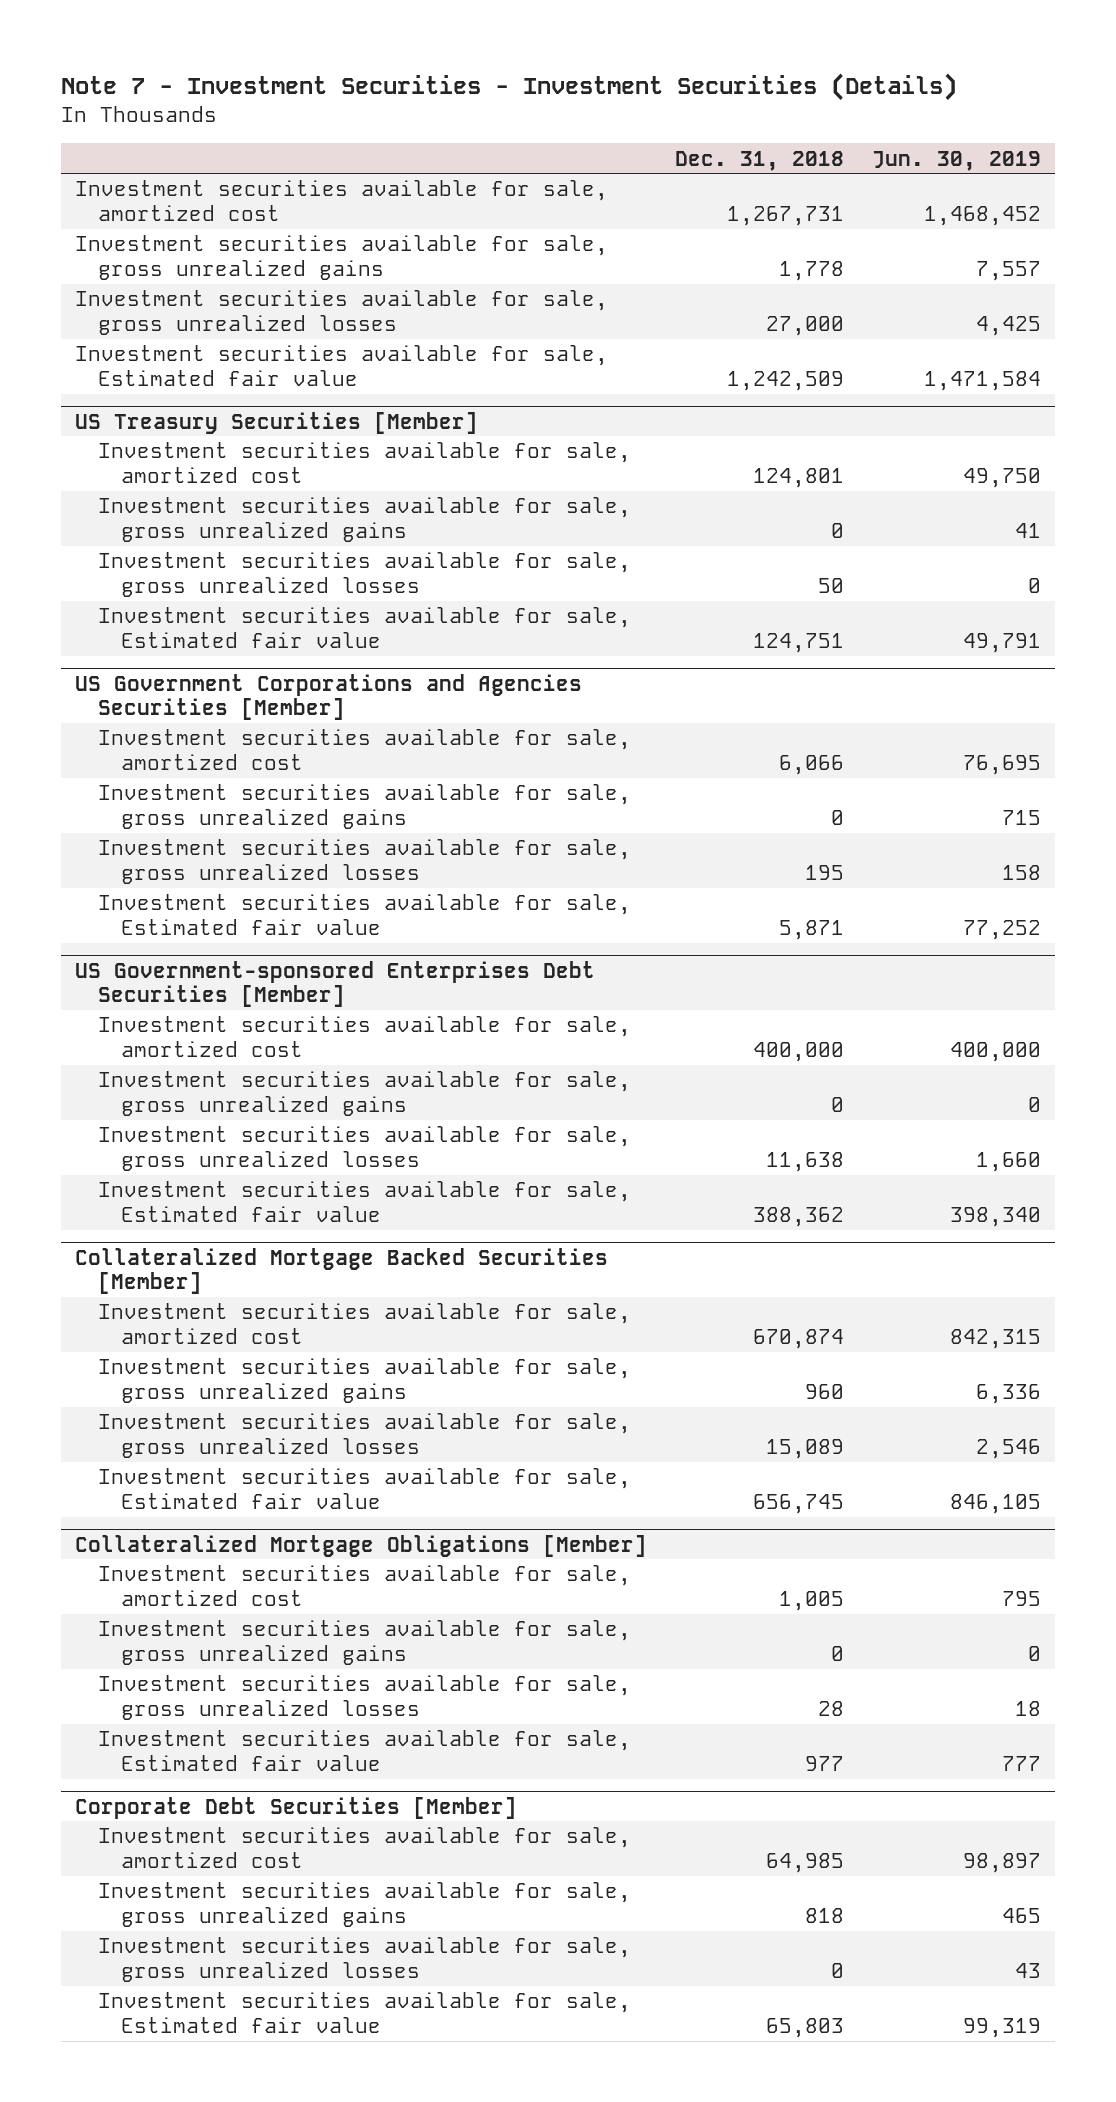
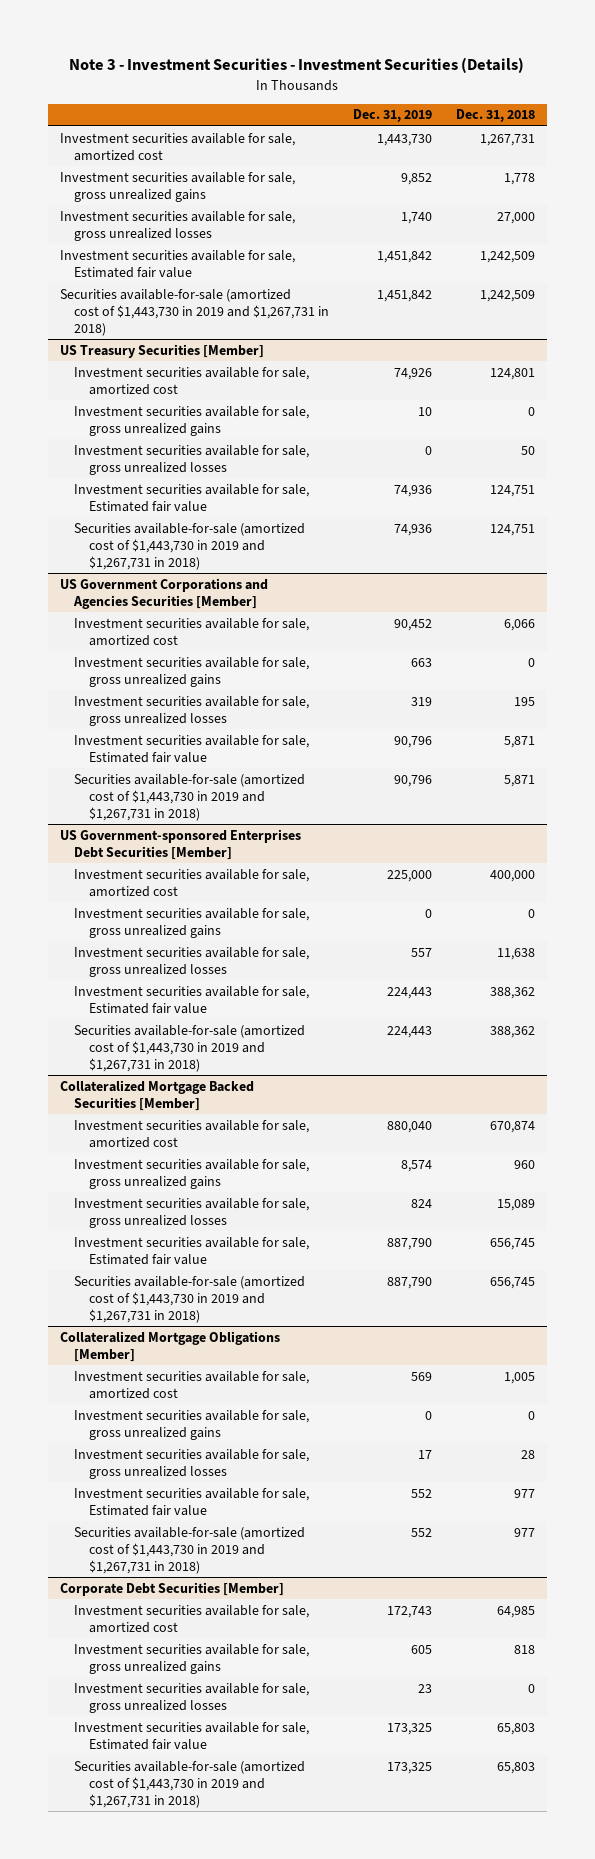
- Note 7 - Investment Securities - Investment Securities (Details)
+ Note 3 - Investment Securities - Investment Securities (Details)
- | Dec. 31, 2018 | Jun. 30, 2019
+ | Dec. 31, 2019 | Dec. 31, 2018
+ Securities available-for-sale (amortized cost of $1,443,730 in 2019 and $1,267,731 in 2018) | 1,451,842 | 1,242,509
@ US Treasury Securities [Member]
+ Securities available-for-sale (amortized cost of $1,443,730 in 2019 and $1,267,731 in 2018) | 74,936 | 124,751
@ US Government Corporations and Agencies Securities [Member]
+ Securities available-for-sale (amortized cost of $1,443,730 in 2019 and $1,267,731 in 2018) | 90,796 | 5,871
@ US Government-sponsored Enterprises Debt Securities [Member]
+ Securities available-for-sale (amortized cost of $1,443,730 in 2019 and $1,267,731 in 2018) | 224,443 | 388,362
@ Collateralized Mortgage Backed Securities [Member]
+ Securities available-for-sale (amortized cost of $1,443,730 in 2019 and $1,267,731 in 2018) | 887,790 | 656,745
@ Collateralized Mortgage Obligations [Member]
+ Securities available-for-sale (amortized cost of $1,443,730 in 2019 and $1,267,731 in 2018) | 552 | 977
@ Corporate Debt Securities [Member]
+ Securities available-for-sale (amortized cost of $1,443,730 in 2019 and $1,267,731 in 2018) | 173,325 | 65,803

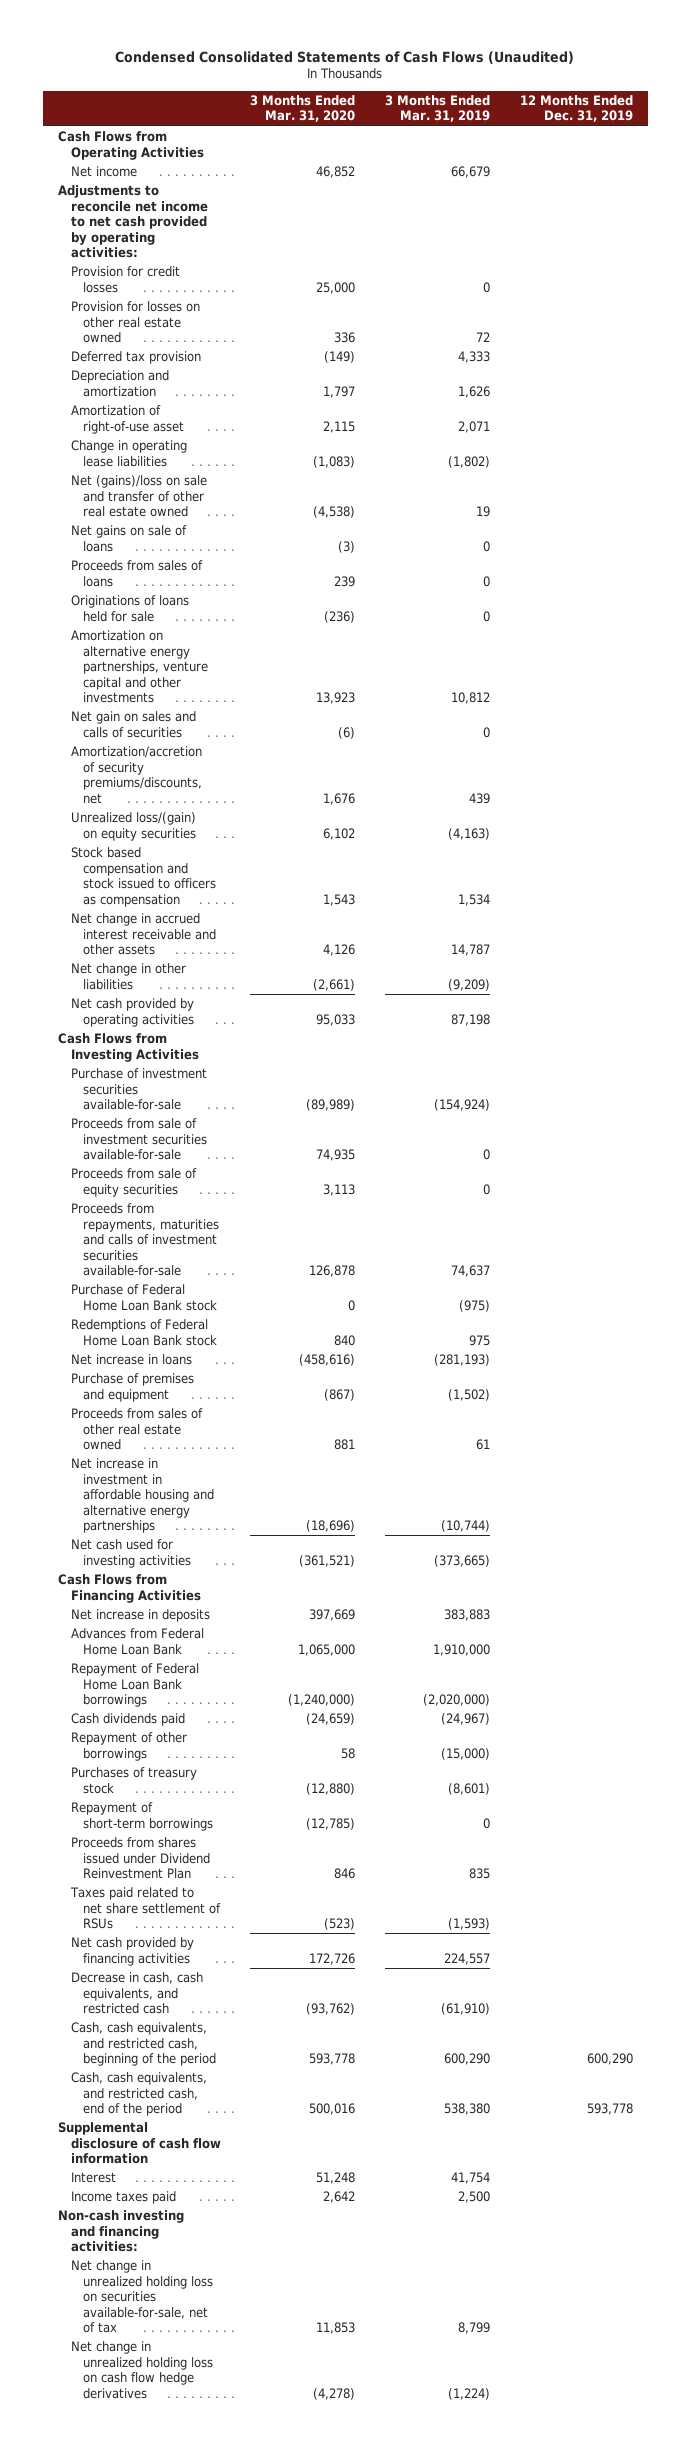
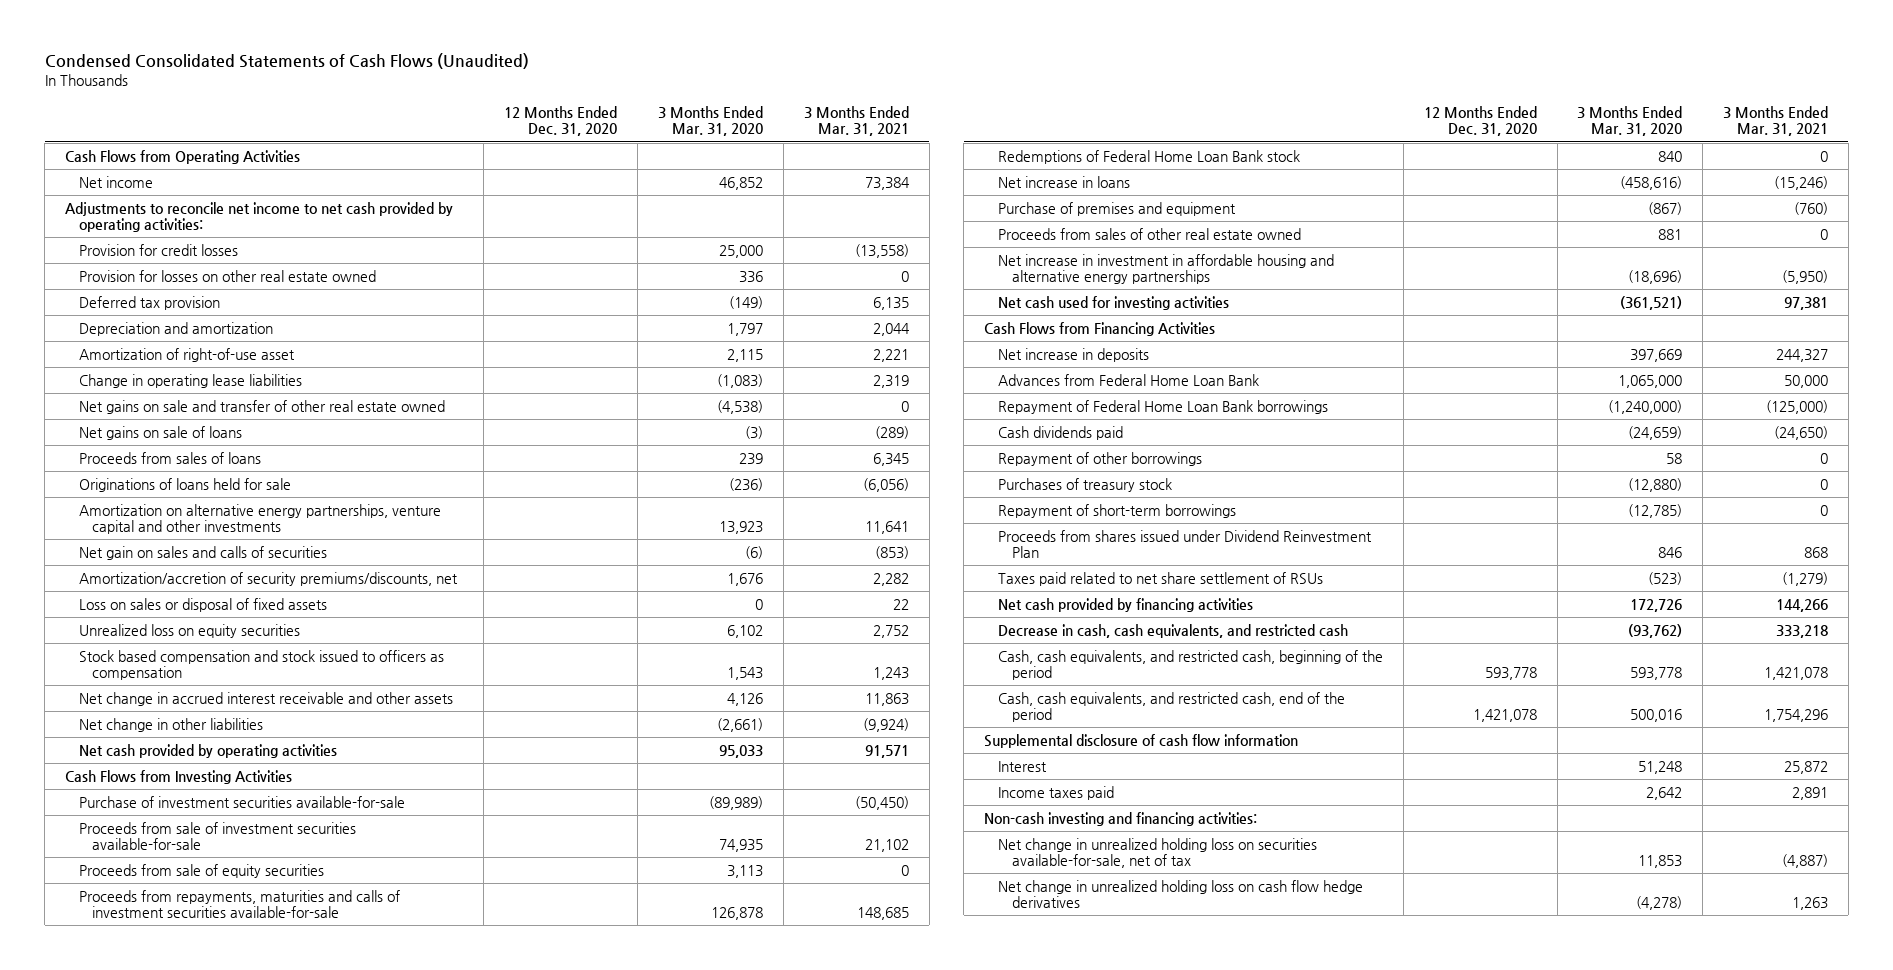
- | 3 Months Ended Mar. 31, 2020 | 3 Months Ended Mar. 31, 2019 | 12 Months Ended Dec. 31, 2019
+ | 12 Months Ended Dec. 31, 2020 | 3 Months Ended Mar. 31, 2020 | 3 Months Ended Mar. 31, 2021
- Net (gains)/loss on sale and transfer of other real estate owned | (4,538) | 19 |
+ Net gains on sale and transfer of other real estate owned | | (4,538) | 0
- Unrealized loss/(gain) on equity securities | 6,102 | (4,163) |
+ Loss on sales or disposal of fixed assets | | 0 | 22
+ Unrealized loss on equity securities | | 6,102 | 2,752
- Purchase of Federal Home Loan Bank stock | 0 | (975) |

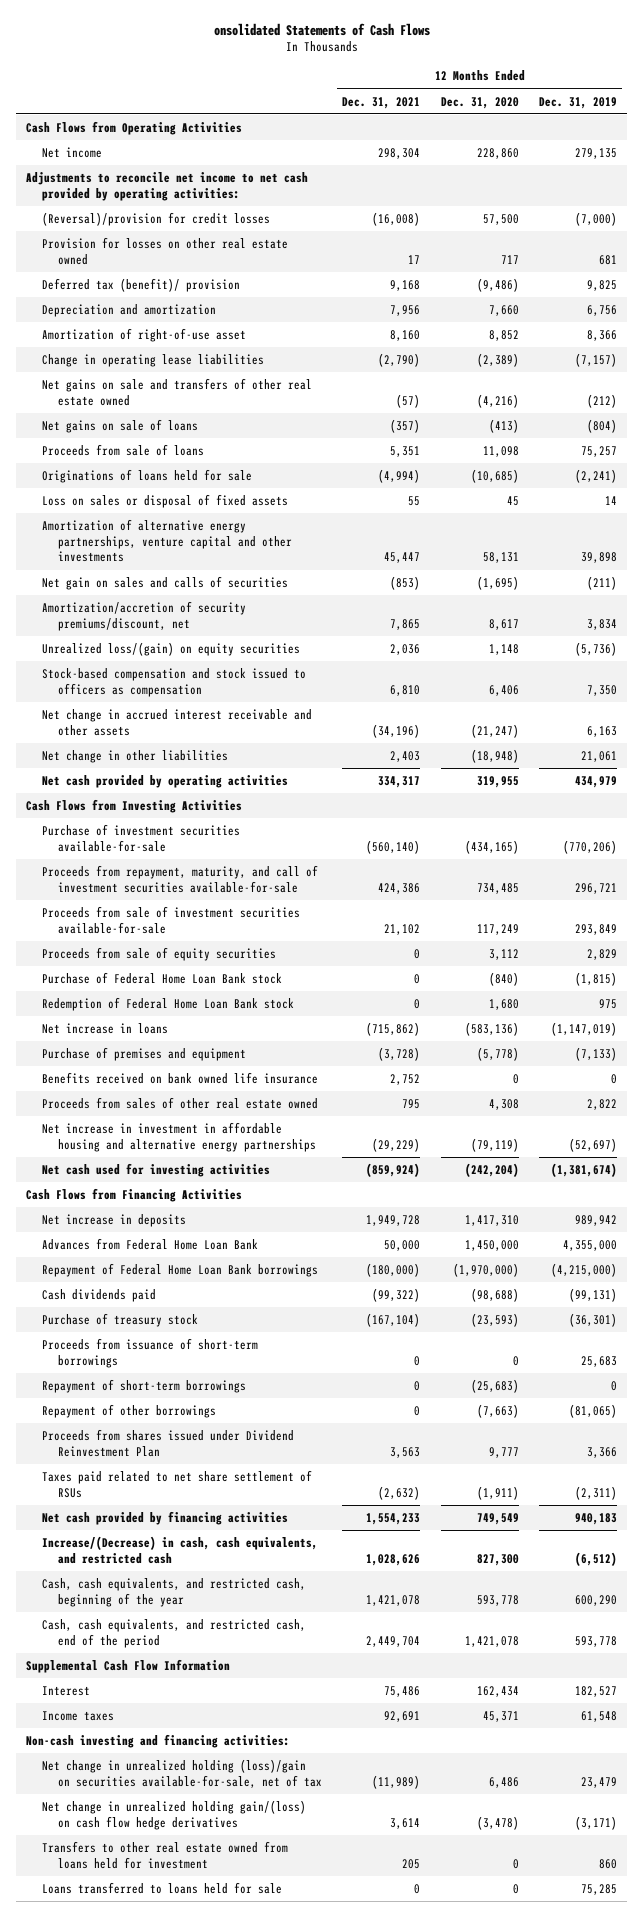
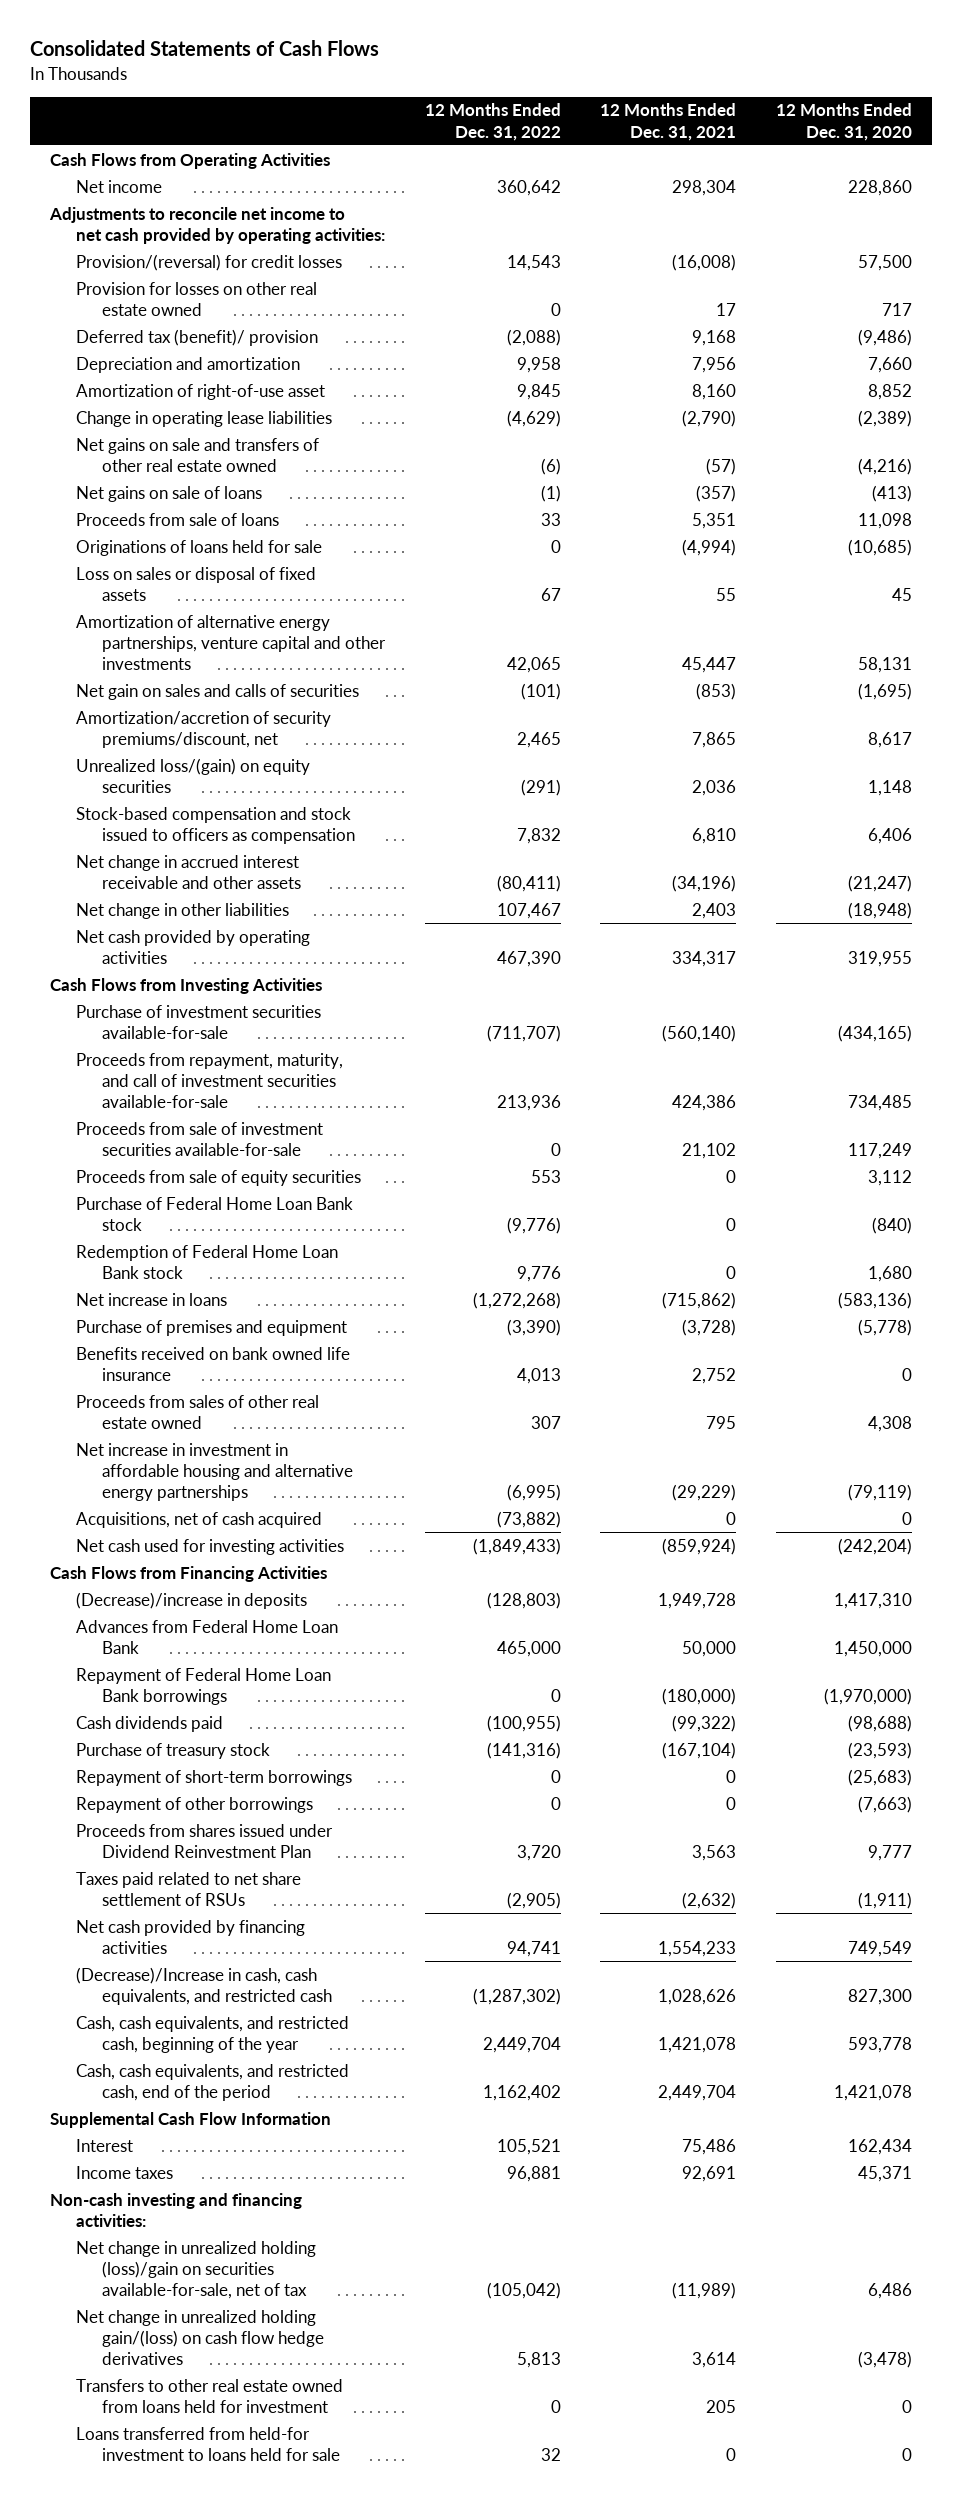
- onsolidated Statements of Cash Flows
+ Consolidated Statements of Cash Flows
- | 12 Months Ended Dec. 31, 2021 | 12 Months Ended Dec. 31, 2020 | 12 Months Ended Dec. 31, 2019
+ | 12 Months Ended Dec. 31, 2022 | 12 Months Ended Dec. 31, 2021 | 12 Months Ended Dec. 31, 2020
- (Reversal)/provision for credit losses | (16,008) | 57,500 | (7,000)
+ Provision/(reversal) for credit losses | 14,543 | (16,008) | 57,500
+ Acquisitions, net of cash acquired | (73,882) | 0 | 0
- Net increase in deposits | 1,949,728 | 1,417,310 | 989,942
+ (Decrease)/increase in deposits | (128,803) | 1,949,728 | 1,417,310
- Proceeds from issuance of short-term borrowings | 0 | 0 | 25,683
- Increase/(Decrease) in cash, cash equivalents, and restricted cash | 1,028,626 | 827,300 | (6,512)
+ (Decrease)/Increase in cash, cash equivalents, and restricted cash | (1,287,302) | 1,028,626 | 827,300
- Loans transferred to loans held for sale | 0 | 0 | 75,285
+ Loans transferred from held-for investment to loans held for sale | 32 | 0 | 0

